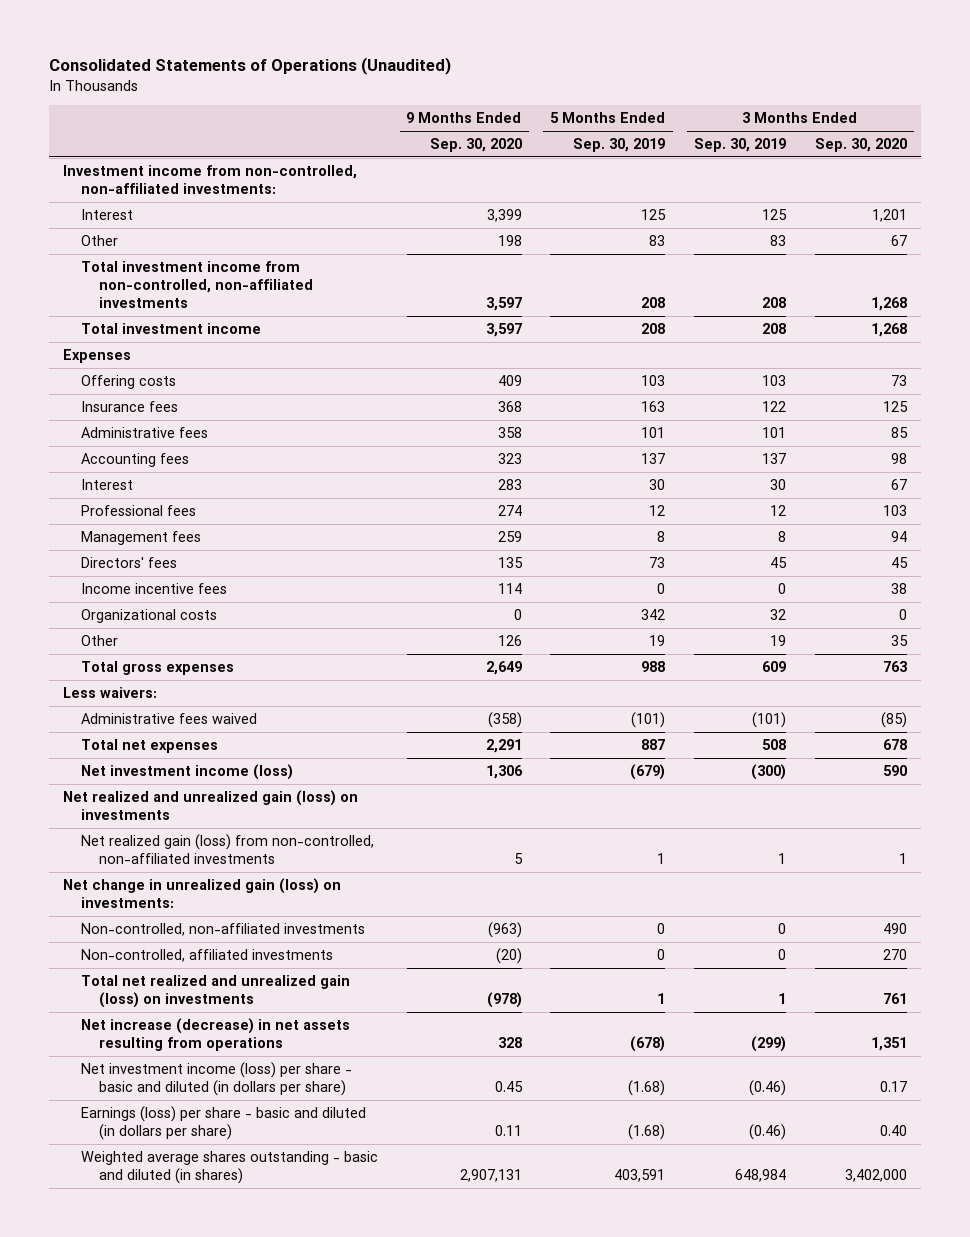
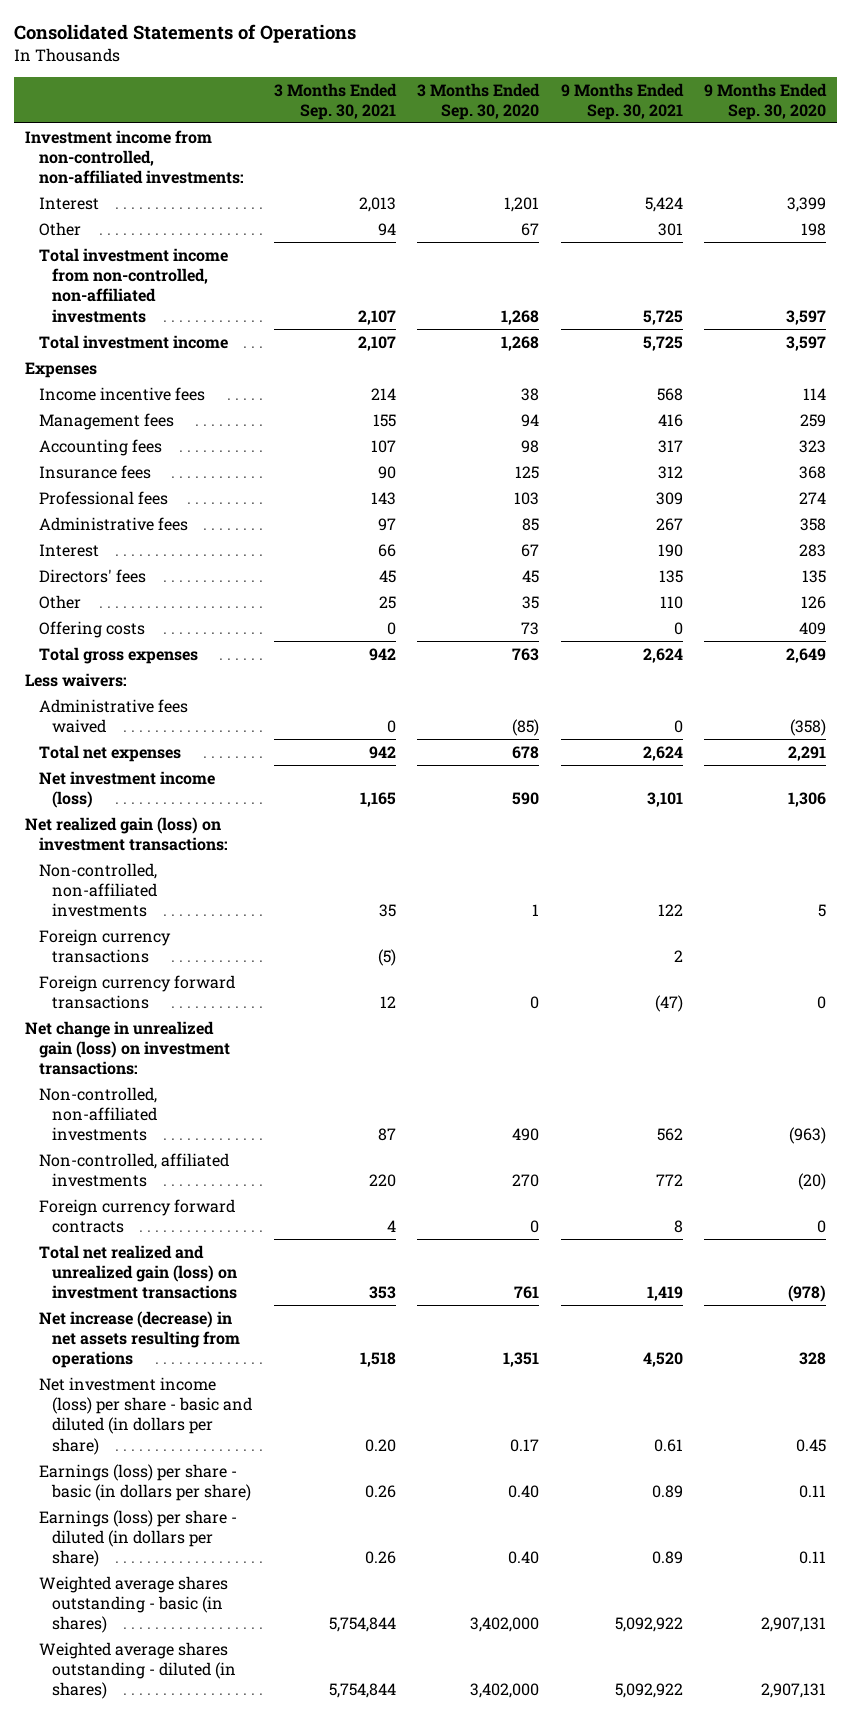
- Consolidated Statements of Operations (Unaudited)
+ Consolidated Statements of Operations
- | 9 Months Ended Sep. 30, 2020 | 5 Months Ended Sep. 30, 2019 | 3 Months Ended Sep. 30, 2019 | 3 Months Ended Sep. 30, 2020
+ | 3 Months Ended Sep. 30, 2021 | 3 Months Ended Sep. 30, 2020 | 9 Months Ended Sep. 30, 2021 | 9 Months Ended Sep. 30, 2020
moved up: Income incentive fees | 214 | 38 | 568 | 114
moved up: Management fees | 155 | 94 | 416 | 259
moved up: Accounting fees | 107 | 98 | 317 | 323
moved up: Professional fees | 143 | 103 | 309 | 274
- Organizational costs | 0 | 342 | 32 | 0
moved down: Offering costs | 0 | 73 | 0 | 409
- Net realized and unrealized gain (loss) on investments
- Net realized gain (loss) from non-controlled, non-affiliated investments | 5 | 1 | 1 | 1
- Net change in unrealized gain (loss) on investments:
+ Net realized gain (loss) on investment transactions:
+ Non-controlled, non-affiliated investments | 35 | 1 | 122 | 5
+ Foreign currency transactions | (5) | | 2 |
+ Foreign currency forward transactions | 12 | 0 | (47) | 0
+ Net change in unrealized gain (loss) on investment transactions:
- Total net realized and unrealized gain (loss) on investments | (978) | 1 | 1 | 761
+ Foreign currency forward contracts | 4 | 0 | 8 | 0
+ Total net realized and unrealized gain (loss) on investment transactions | 353 | 761 | 1,419 | (978)
- Earnings (loss) per share - basic and diluted (in dollars per share) | 0.11 | (1.68) | (0.46) | 0.40
- Weighted average shares outstanding - basic and diluted (in shares) | 2,907,131 | 403,591 | 648,984 | 3,402,000
+ Earnings (loss) per share - basic (in dollars per share) | 0.26 | 0.40 | 0.89 | 0.11
+ Earnings (loss) per share - diluted (in dollars per share) | 0.26 | 0.40 | 0.89 | 0.11
+ Weighted average shares outstanding - basic (in shares) | 5,754,844 | 3,402,000 | 5,092,922 | 2,907,131
+ Weighted average shares outstanding - diluted (in shares) | 5,754,844 | 3,402,000 | 5,092,922 | 2,907,131

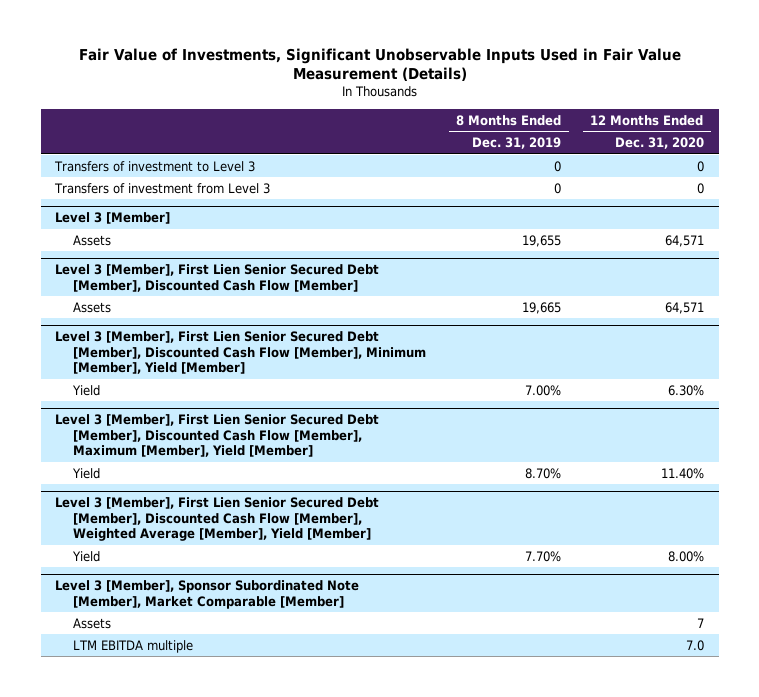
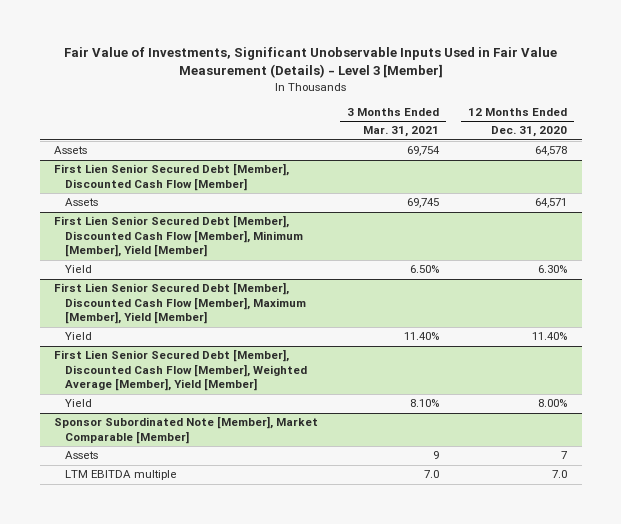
- Fair Value of Investments, Significant Unobservable Inputs Used in Fair Value Measurement (Details)
+ Fair Value of Investments, Significant Unobservable Inputs Used in Fair Value Measurement (Details) - Level 3 [Member]
- | 8 Months Ended Dec. 31, 2019 | 12 Months Ended Dec. 31, 2020
+ | 3 Months Ended Mar. 31, 2021 | 12 Months Ended Dec. 31, 2020
- Transfers of investment to Level 3 | 0 | 0
- Transfers of investment from Level 3 | 0 | 0
- Level 3 [Member]
- Assets | 19,655 | 64,571
- Level 3 [Member], First Lien Senior Secured Debt [Member], Discounted Cash Flow [Member]
+ Assets | 69,754 | 64,578
+ First Lien Senior Secured Debt [Member], Discounted Cash Flow [Member]
- Level 3 [Member], First Lien Senior Secured Debt [Member], Discounted Cash Flow [Member], Minimum [Member], Yield [Member]
+ First Lien Senior Secured Debt [Member], Discounted Cash Flow [Member], Minimum [Member], Yield [Member]
- Level 3 [Member], First Lien Senior Secured Debt [Member], Discounted Cash Flow [Member], Maximum [Member], Yield [Member]
+ First Lien Senior Secured Debt [Member], Discounted Cash Flow [Member], Maximum [Member], Yield [Member]
- Level 3 [Member], First Lien Senior Secured Debt [Member], Discounted Cash Flow [Member], Weighted Average [Member], Yield [Member]
+ First Lien Senior Secured Debt [Member], Discounted Cash Flow [Member], Weighted Average [Member], Yield [Member]
- Level 3 [Member], Sponsor Subordinated Note [Member], Market Comparable [Member]
+ Sponsor Subordinated Note [Member], Market Comparable [Member]

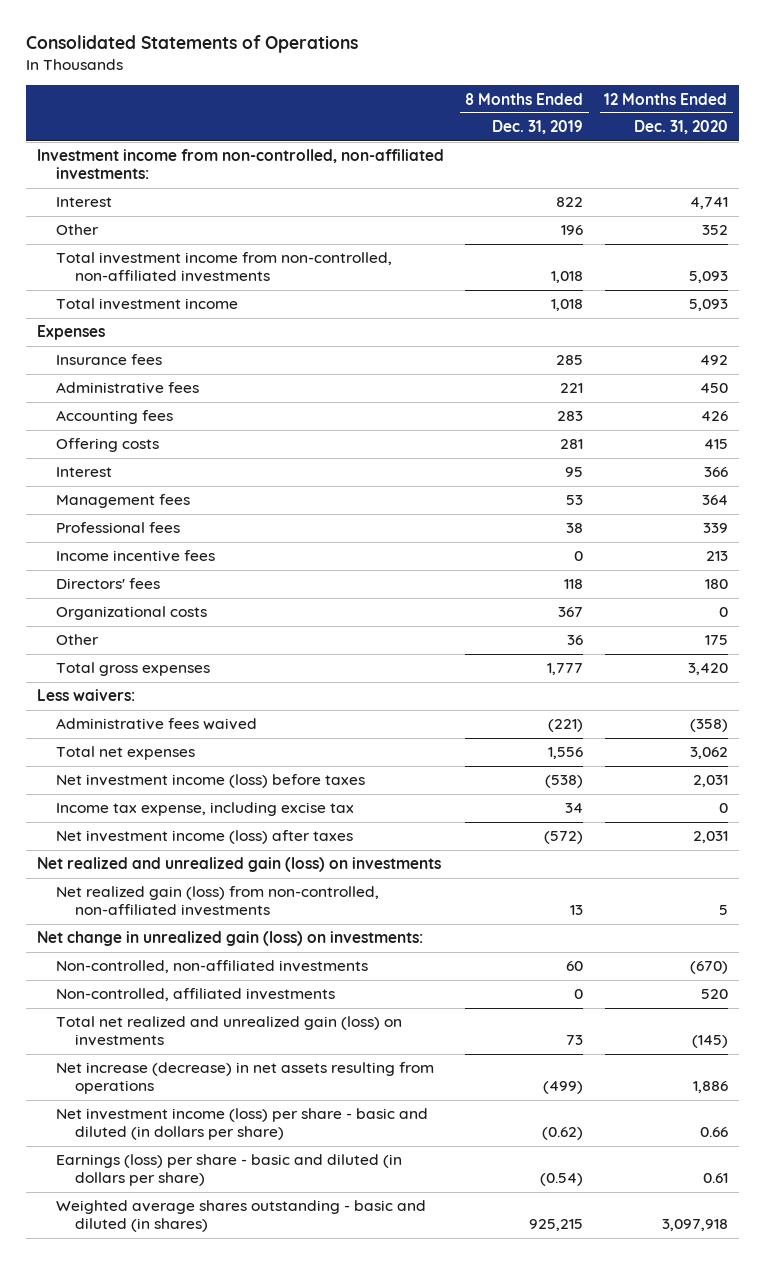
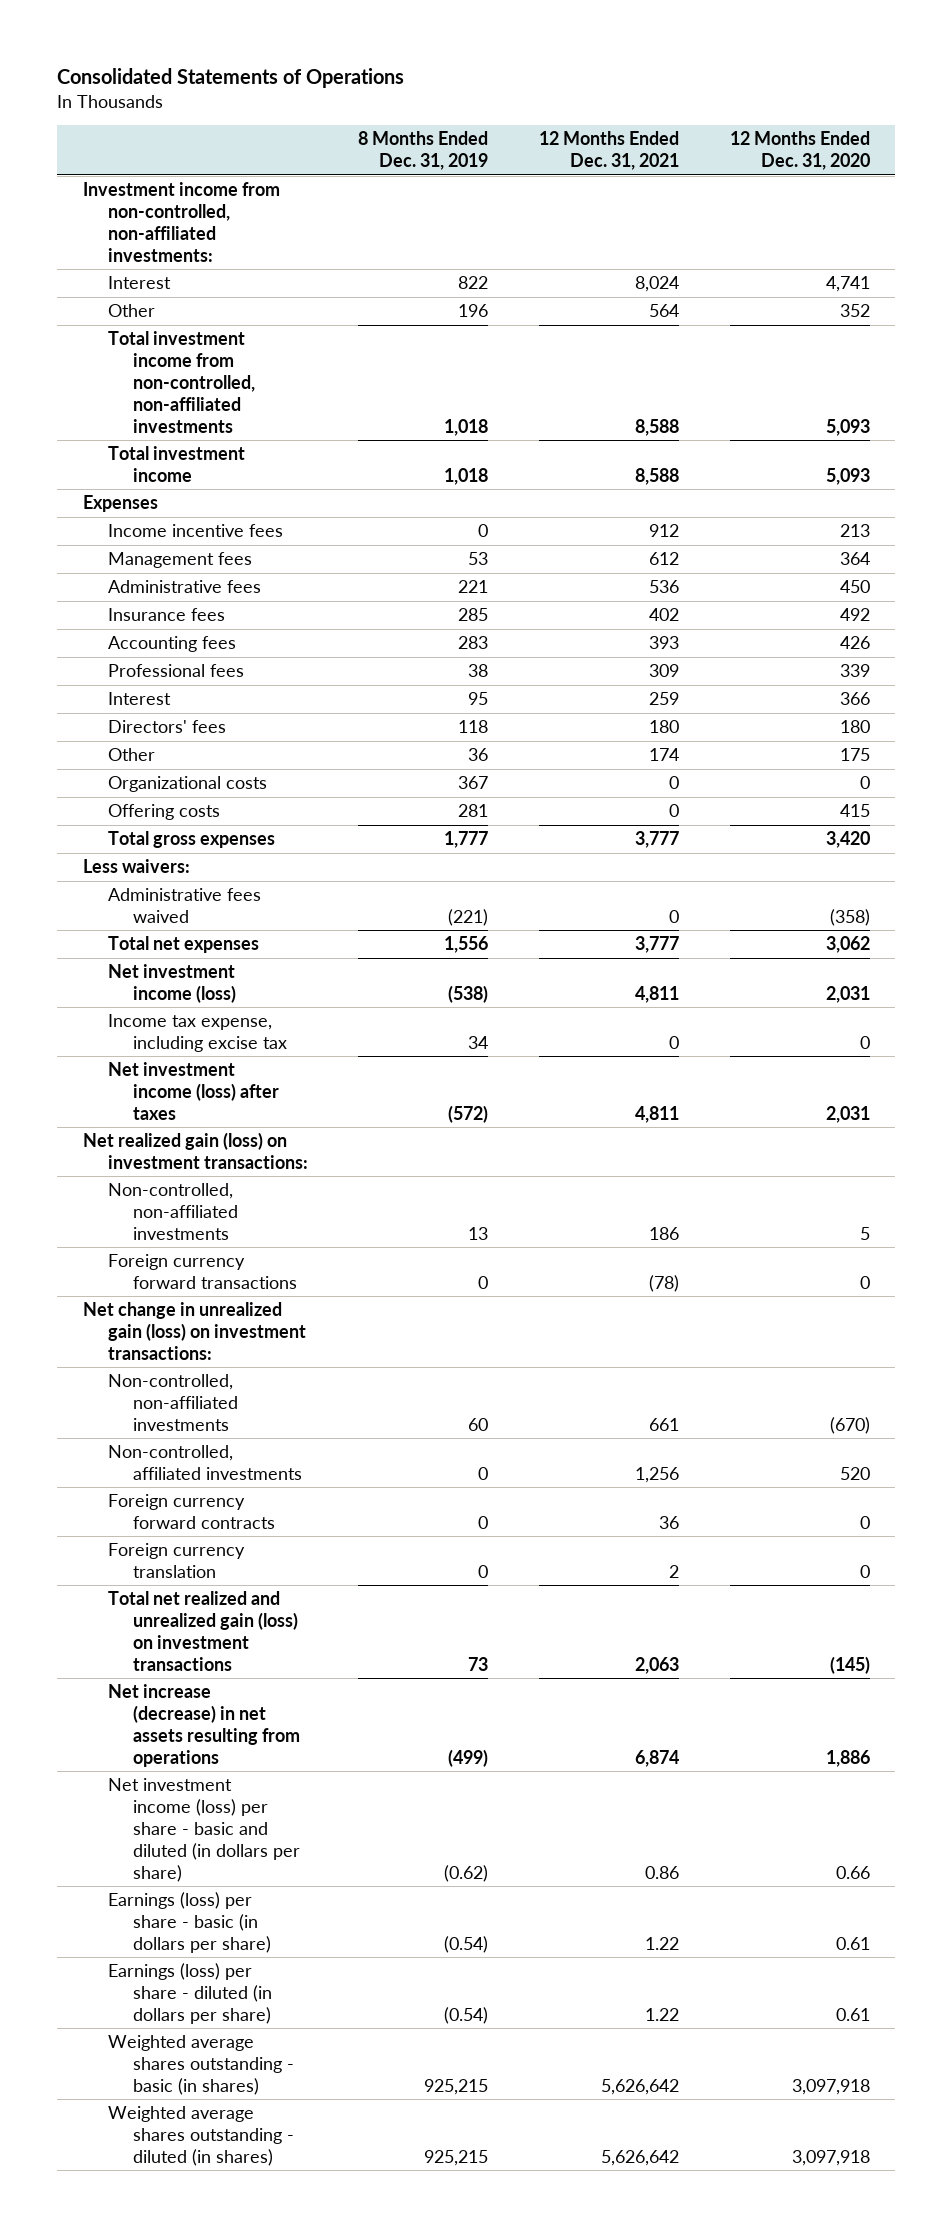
- | 8 Months Ended Dec. 31, 2019 | 12 Months Ended Dec. 31, 2020
+ | 8 Months Ended Dec. 31, 2019 | 12 Months Ended Dec. 31, 2021 | 12 Months Ended Dec. 31, 2020
moved up: Income incentive fees | 0 | 912 | 213
moved up: Management fees | 53 | 612 | 364
moved down: Insurance fees | 285 | 402 | 492
moved down: Interest | 95 | 259 | 366
moved down: Organizational costs | 367 | 0 | 0
moved down: Offering costs | 281 | 0 | 415
- Net investment income (loss) before taxes | (538) | 2,031
+ Net investment income (loss) | (538) | 4,811 | 2,031
- Net realized and unrealized gain (loss) on investments
- Net realized gain (loss) from non-controlled, non-affiliated investments | 13 | 5
- Net change in unrealized gain (loss) on investments:
+ Net realized gain (loss) on investment transactions:
+ Non-controlled, non-affiliated investments | 13 | 186 | 5
+ Foreign currency forward transactions | 0 | (78) | 0
+ Net change in unrealized gain (loss) on investment transactions:
- Total net realized and unrealized gain (loss) on investments | 73 | (145)
+ Foreign currency forward contracts | 0 | 36 | 0
+ Foreign currency translation | 0 | 2 | 0
+ Total net realized and unrealized gain (loss) on investment transactions | 73 | 2,063 | (145)
- Earnings (loss) per share - basic and diluted (in dollars per share) | (0.54) | 0.61
- Weighted average shares outstanding - basic and diluted (in shares) | 925,215 | 3,097,918
+ Earnings (loss) per share - basic (in dollars per share) | (0.54) | 1.22 | 0.61
+ Earnings (loss) per share - diluted (in dollars per share) | (0.54) | 1.22 | 0.61
+ Weighted average shares outstanding - basic (in shares) | 925,215 | 5,626,642 | 3,097,918
+ Weighted average shares outstanding - diluted (in shares) | 925,215 | 5,626,642 | 3,097,918

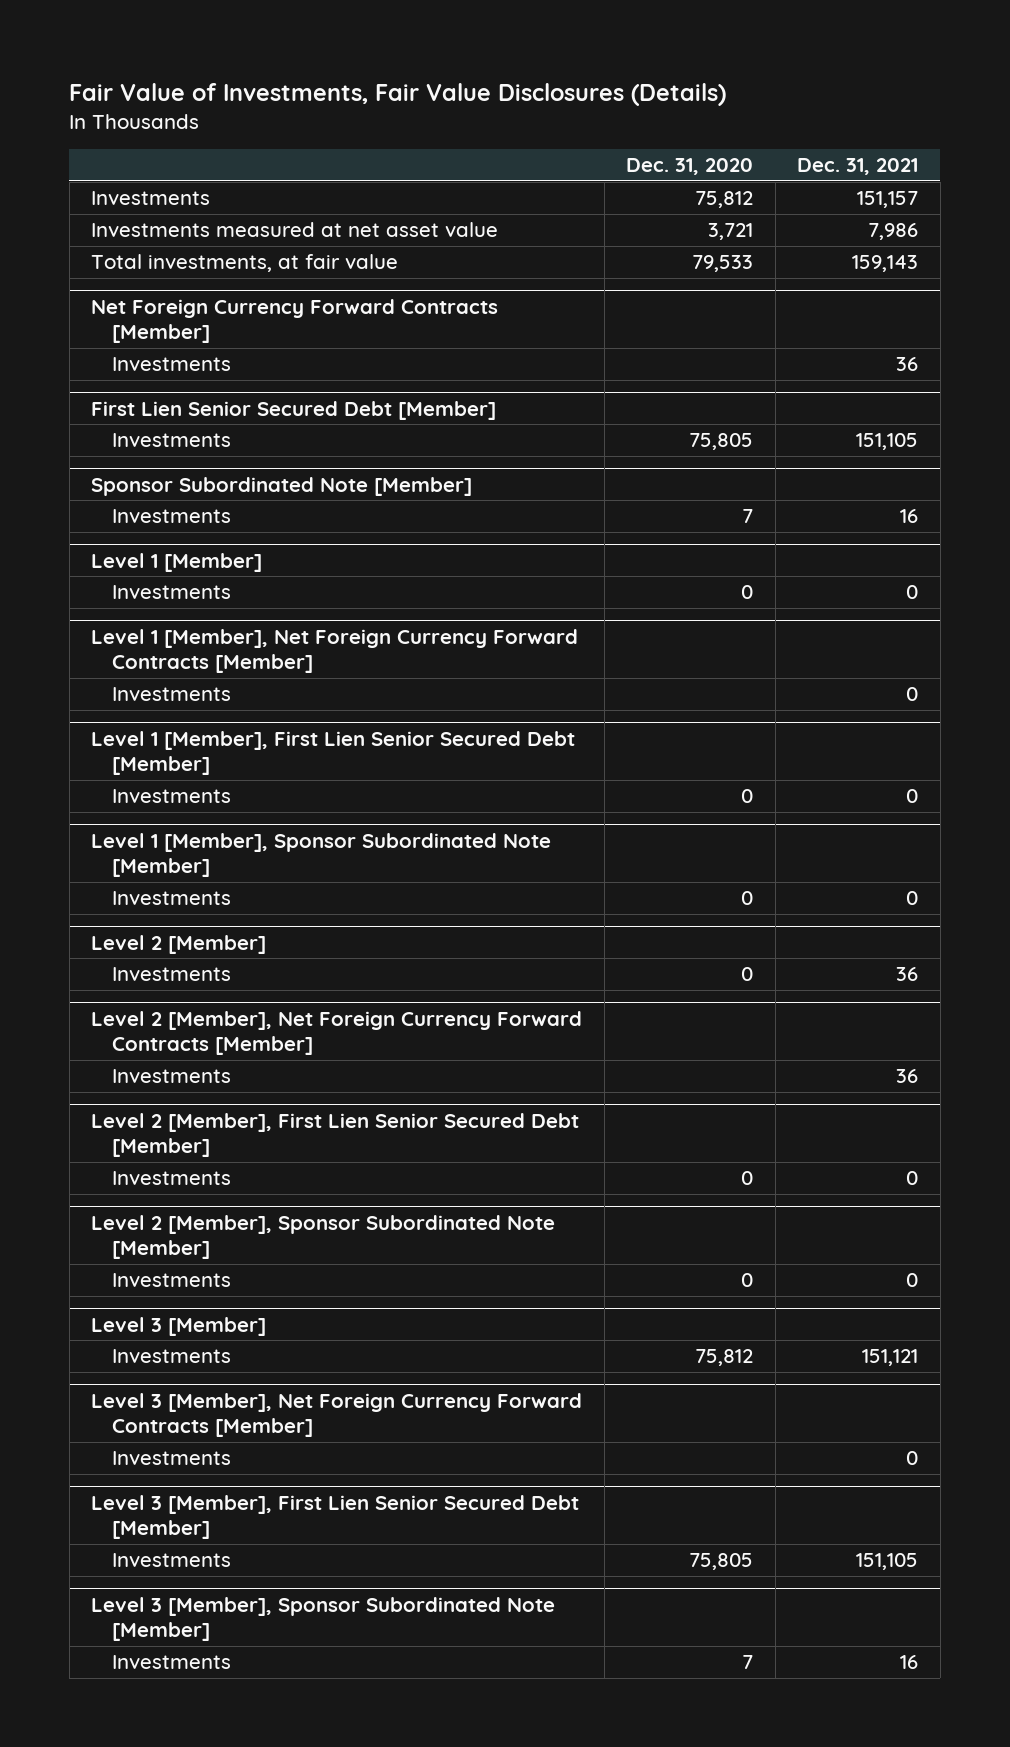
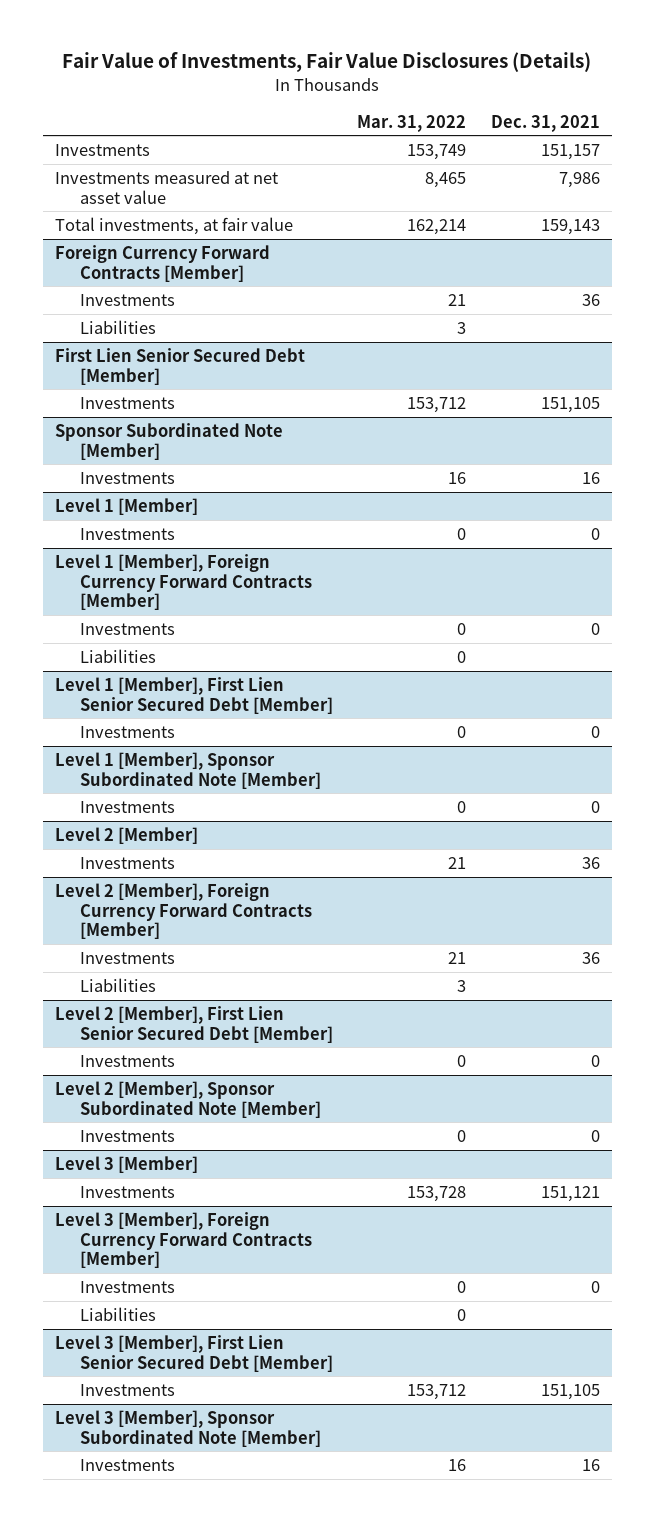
- | Dec. 31, 2020 | Dec. 31, 2021
+ | Mar. 31, 2022 | Dec. 31, 2021
- Net Foreign Currency Forward Contracts [Member]
+ Foreign Currency Forward Contracts [Member]
+ Liabilities | 3 |
- Level 1 [Member], Net Foreign Currency Forward Contracts [Member]
+ Level 1 [Member], Foreign Currency Forward Contracts [Member]
+ Liabilities | 0 |
- Level 2 [Member], Net Foreign Currency Forward Contracts [Member]
+ Level 2 [Member], Foreign Currency Forward Contracts [Member]
+ Liabilities | 3 |
- Level 3 [Member], Net Foreign Currency Forward Contracts [Member]
+ Level 3 [Member], Foreign Currency Forward Contracts [Member]
+ Liabilities | 0 |

